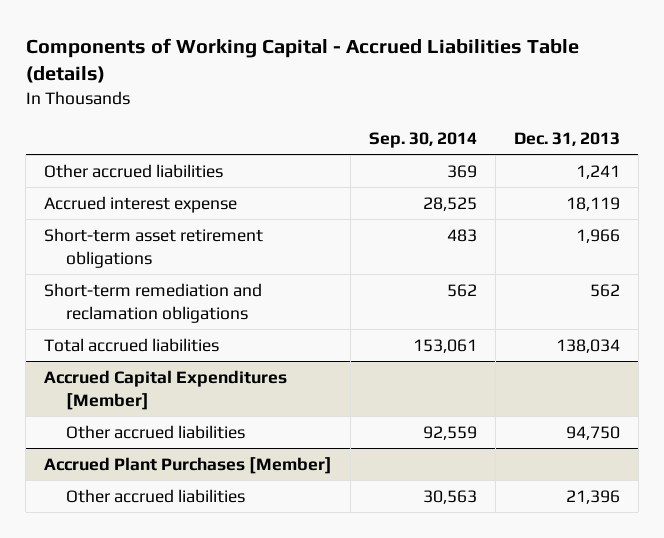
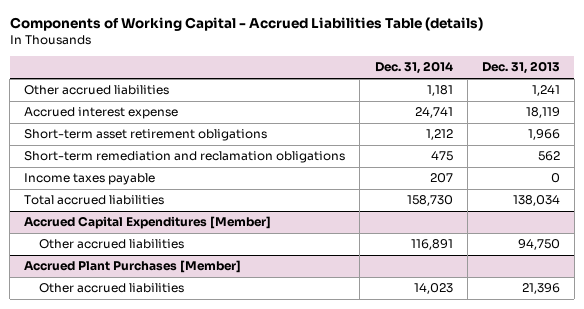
- | Sep. 30, 2014 | Dec. 31, 2013
+ | Dec. 31, 2014 | Dec. 31, 2013
+ Income taxes payable | 207 | 0

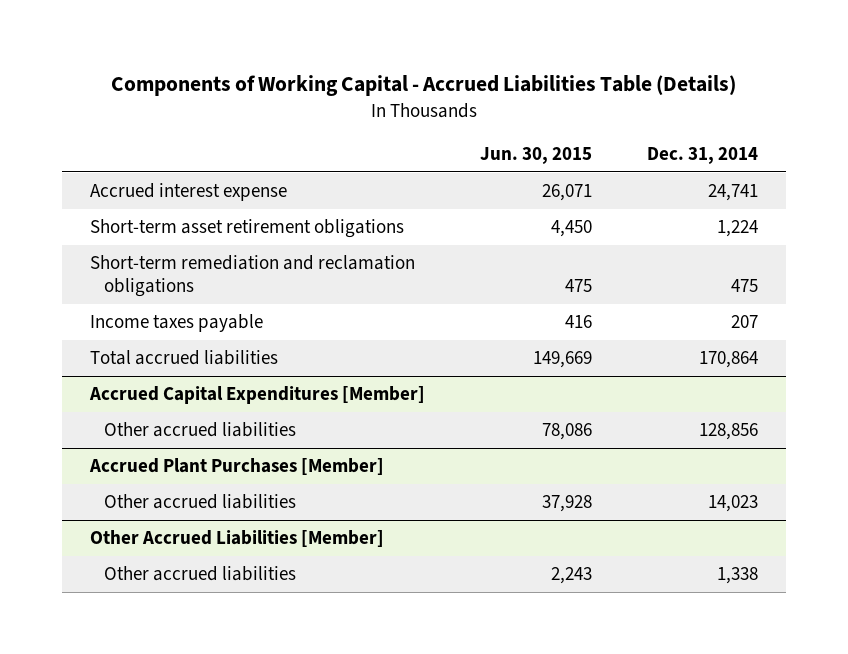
- Components of Working Capital - Accrued Liabilities Table (details)
+ Components of Working Capital - Accrued Liabilities Table (Details)
- | Dec. 31, 2014 | Dec. 31, 2013
+ | Jun. 30, 2015 | Dec. 31, 2014
- Other accrued liabilities | 1,181 | 1,241
- Short-term asset retirement obligations | 1,212 | 1,966
+ Short-term asset retirement obligations | 4,450 | 1,224
- Total accrued liabilities | 158,730 | 138,034
+ Total accrued liabilities | 149,669 | 170,864
@ Accrued Capital Expenditures [Member]
- Other accrued liabilities | 116,891 | 94,750
+ Other accrued liabilities | 78,086 | 128,856
+ Other Accrued Liabilities [Member]
+ Other accrued liabilities | 2,243 | 1,338

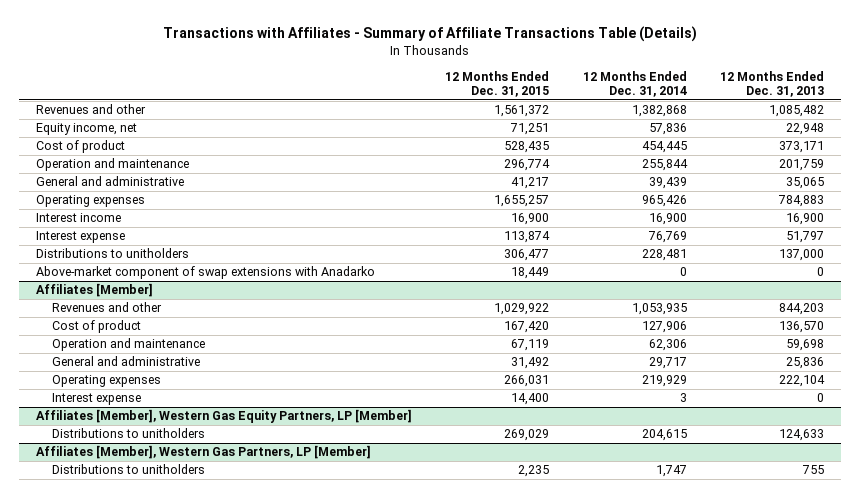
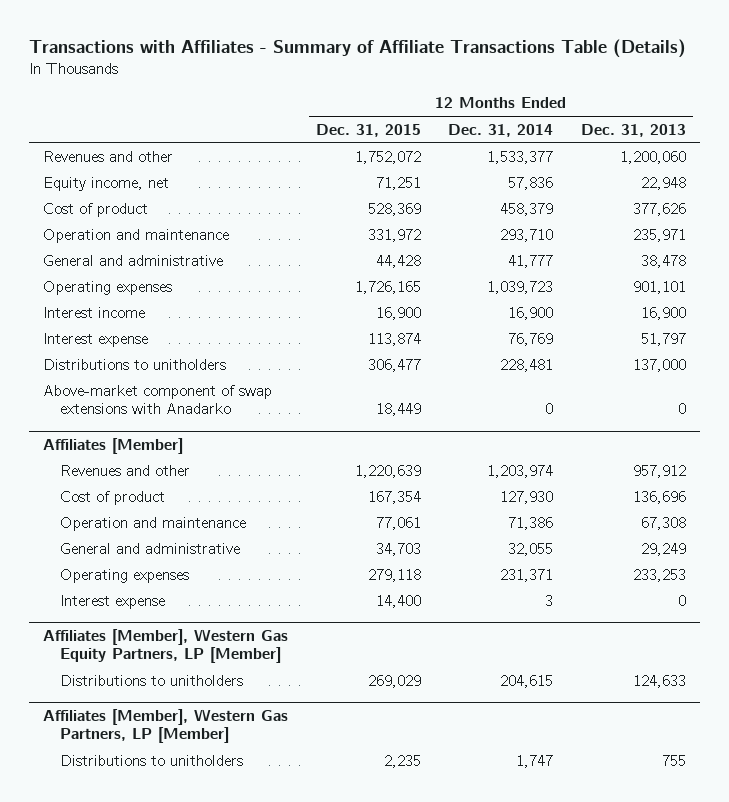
- Revenues and other | 1,561,372 | 1,382,868 | 1,085,482
+ Revenues and other | 1,752,072 | 1,533,377 | 1,200,060
- Cost of product | 528,435 | 454,445 | 373,171
- Operation and maintenance | 296,774 | 255,844 | 201,759
- General and administrative | 41,217 | 39,439 | 35,065
- Operating expenses | 1,655,257 | 965,426 | 784,883
+ Cost of product | 528,369 | 458,379 | 377,626
+ Operation and maintenance | 331,972 | 293,710 | 235,971
+ General and administrative | 44,428 | 41,777 | 38,478
+ Operating expenses | 1,726,165 | 1,039,723 | 901,101
@ Affiliates [Member]
- Revenues and other | 1,029,922 | 1,053,935 | 844,203
- Cost of product | 167,420 | 127,906 | 136,570
- Operation and maintenance | 67,119 | 62,306 | 59,698
- General and administrative | 31,492 | 29,717 | 25,836
- Operating expenses | 266,031 | 219,929 | 222,104
+ Revenues and other | 1,220,639 | 1,203,974 | 957,912
+ Cost of product | 167,354 | 127,930 | 136,696
+ Operation and maintenance | 77,061 | 71,386 | 67,308
+ General and administrative | 34,703 | 32,055 | 29,249
+ Operating expenses | 279,118 | 231,371 | 233,253

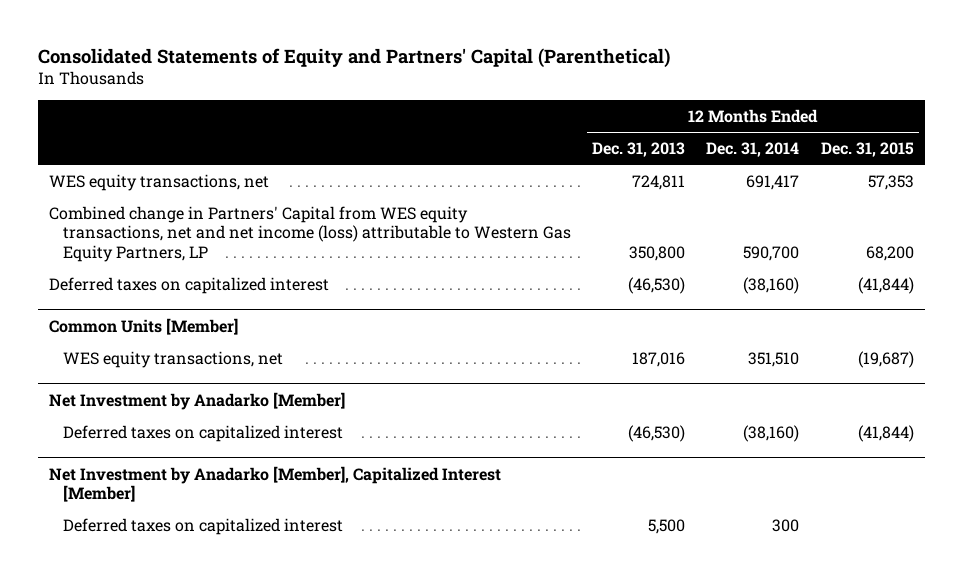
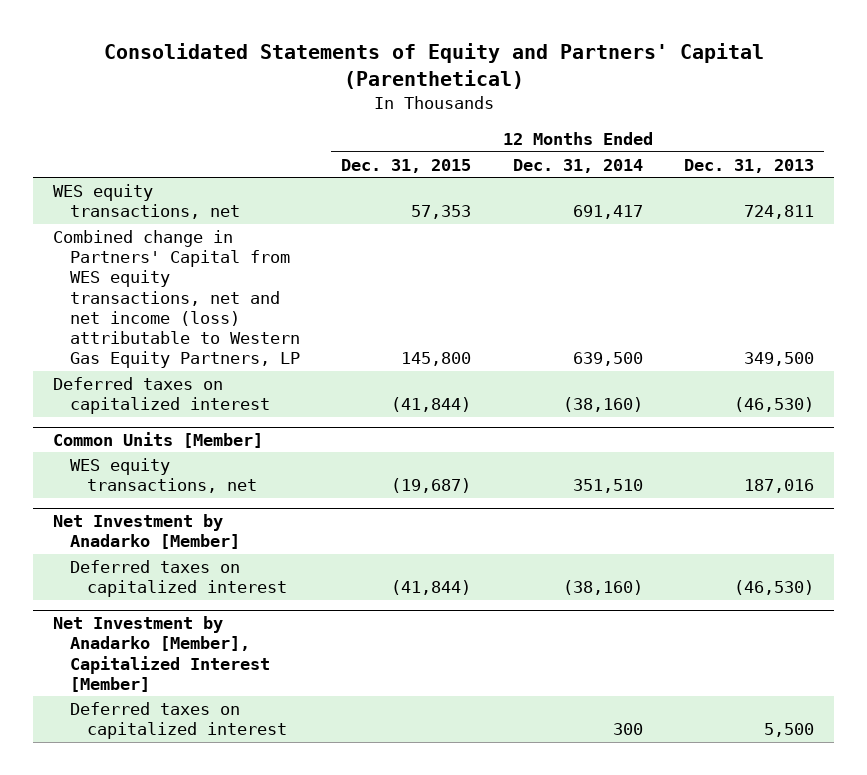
- | 12 Months Ended Dec. 31, 2013 | 12 Months Ended Dec. 31, 2014 | 12 Months Ended Dec. 31, 2015
+ | 12 Months Ended Dec. 31, 2015 | 12 Months Ended Dec. 31, 2014 | 12 Months Ended Dec. 31, 2013
- Combined change in Partners' Capital from WES equity transactions, net and net income (loss) attributable to Western Gas Equity Partners, LP | 350,800 | 590,700 | 68,200
+ Combined change in Partners' Capital from WES equity transactions, net and net income (loss) attributable to Western Gas Equity Partners, LP | 145,800 | 639,500 | 349,500

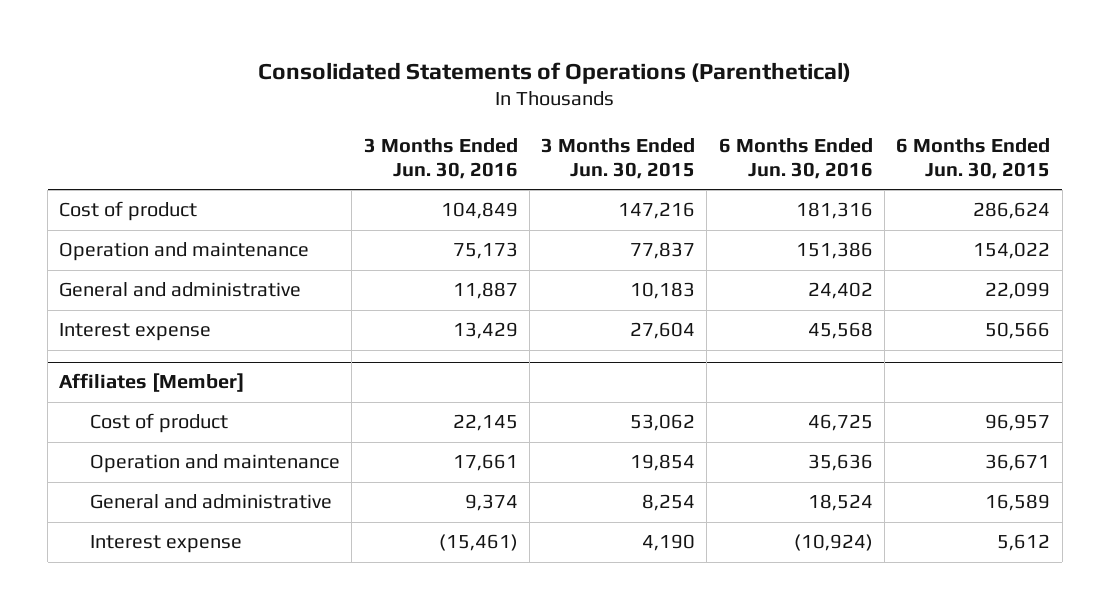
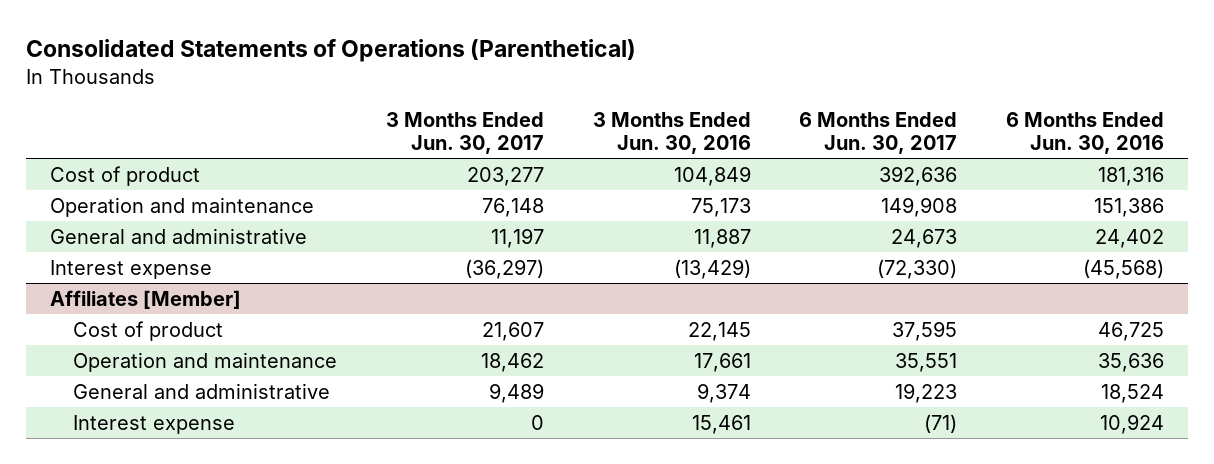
- | 3 Months Ended Jun. 30, 2016 | 3 Months Ended Jun. 30, 2015 | 6 Months Ended Jun. 30, 2016 | 6 Months Ended Jun. 30, 2015
+ | 3 Months Ended Jun. 30, 2017 | 3 Months Ended Jun. 30, 2016 | 6 Months Ended Jun. 30, 2017 | 6 Months Ended Jun. 30, 2016
- Interest expense | 13,429 | 27,604 | 45,568 | 50,566
+ Interest expense | (36,297) | (13,429) | (72,330) | (45,568)
@ Affiliates [Member]
- Interest expense | (15,461) | 4,190 | (10,924) | 5,612
+ Interest expense | 0 | 15,461 | (71) | 10,924

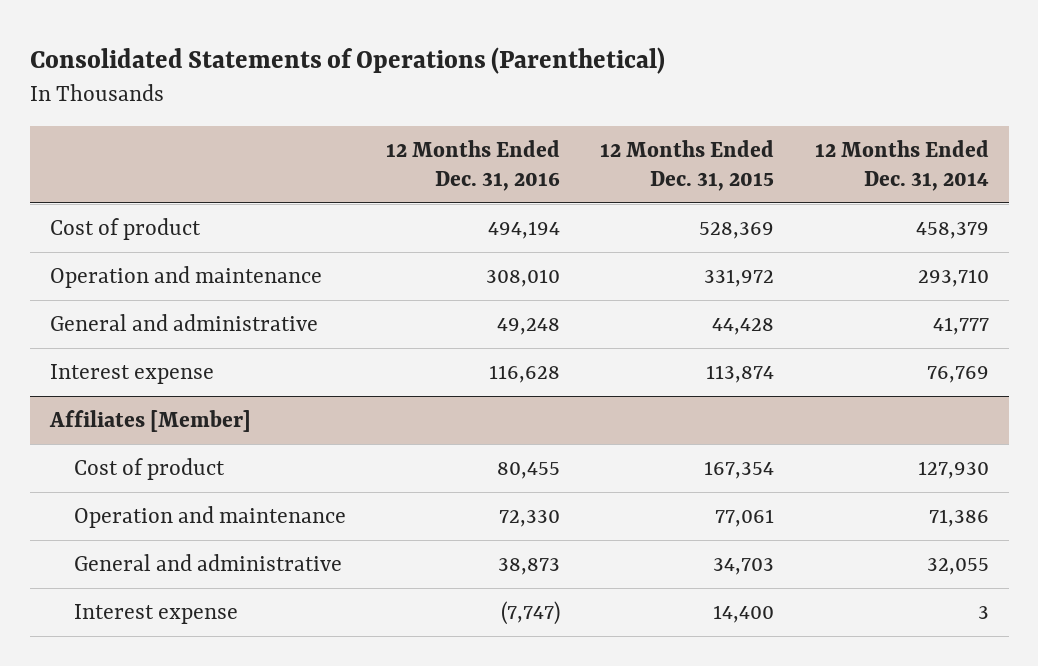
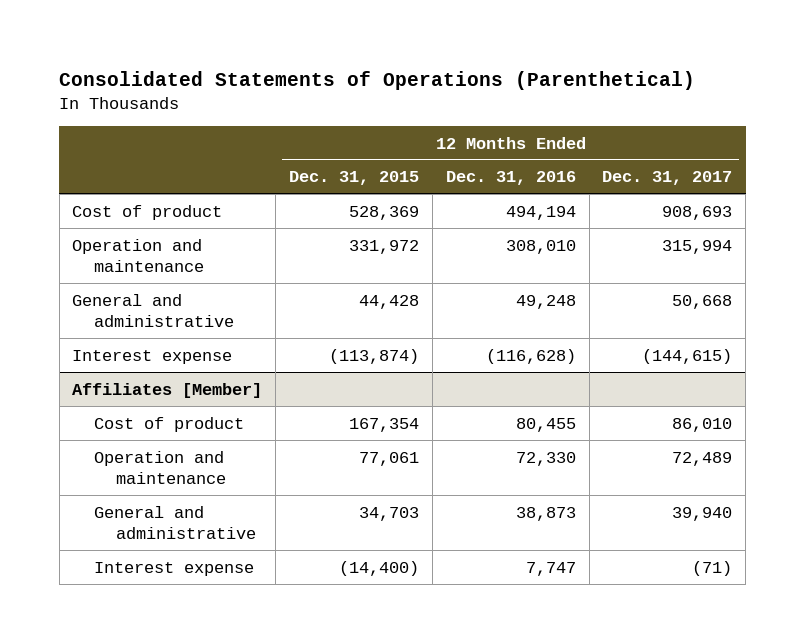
- | 12 Months Ended Dec. 31, 2016 | 12 Months Ended Dec. 31, 2015 | 12 Months Ended Dec. 31, 2014
+ | 12 Months Ended Dec. 31, 2015 | 12 Months Ended Dec. 31, 2016 | 12 Months Ended Dec. 31, 2017
- Interest expense | 116,628 | 113,874 | 76,769
+ Interest expense | (113,874) | (116,628) | (144,615)
@ Affiliates [Member]
- Interest expense | (7,747) | 14,400 | 3
+ Interest expense | (14,400) | 7,747 | (71)

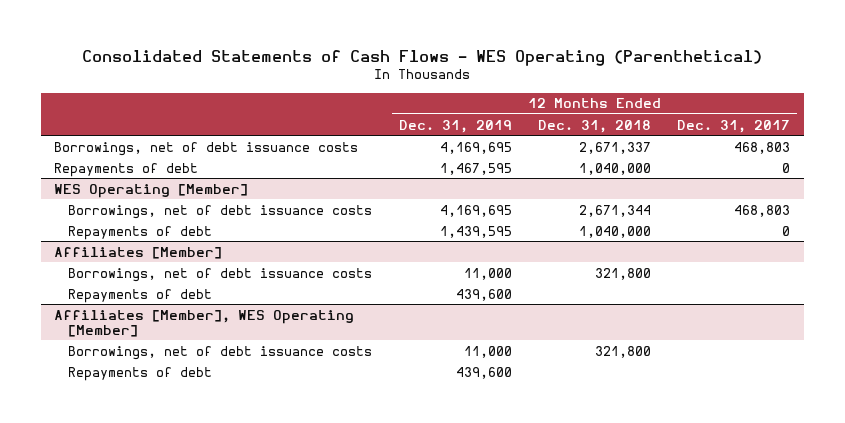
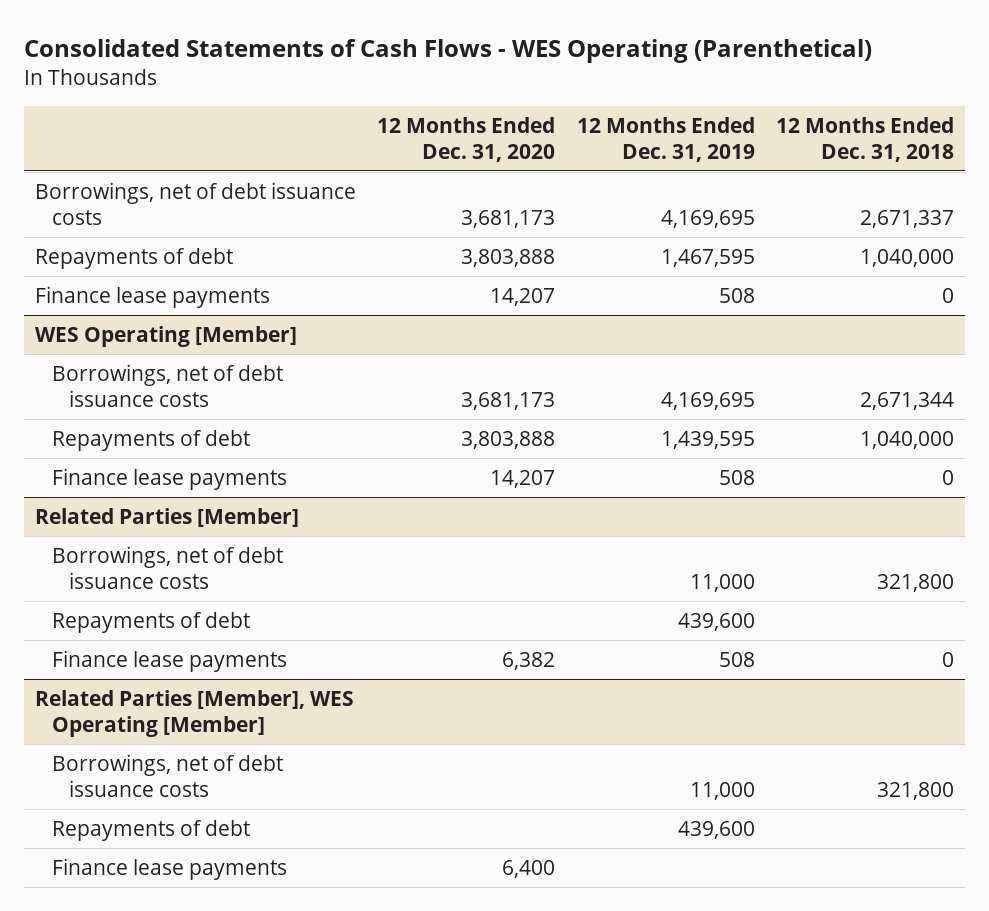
- | 12 Months Ended Dec. 31, 2019 | 12 Months Ended Dec. 31, 2018 | 12 Months Ended Dec. 31, 2017
+ | 12 Months Ended Dec. 31, 2020 | 12 Months Ended Dec. 31, 2019 | 12 Months Ended Dec. 31, 2018
+ Finance lease payments | 14,207 | 508 | 0
- Affiliates [Member]
@ WES Operating [Member]
+ Finance lease payments | 14,207 | 508 | 0
+ Related Parties [Member]
- Affiliates [Member], WES Operating [Member]
+ Finance lease payments | 6,382 | 508 | 0
+ Related Parties [Member], WES Operating [Member]
+ Finance lease payments | 6,400 | |

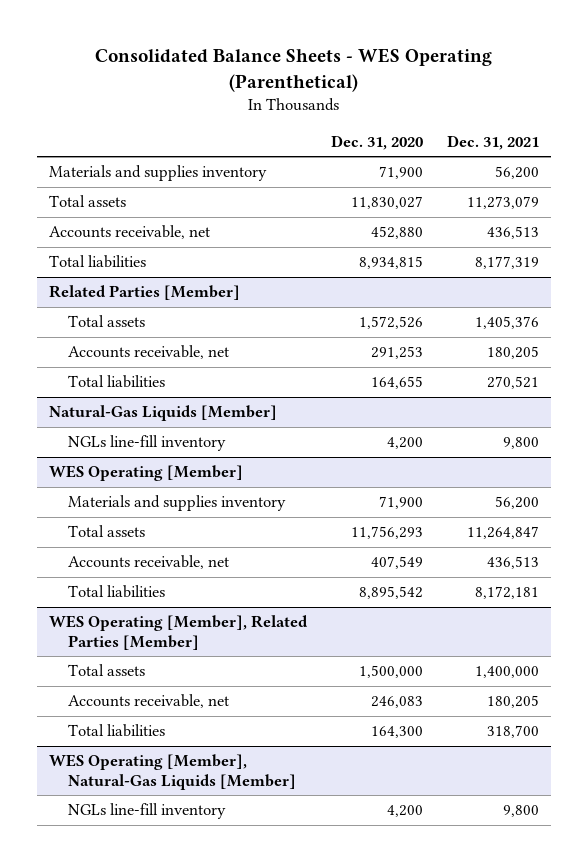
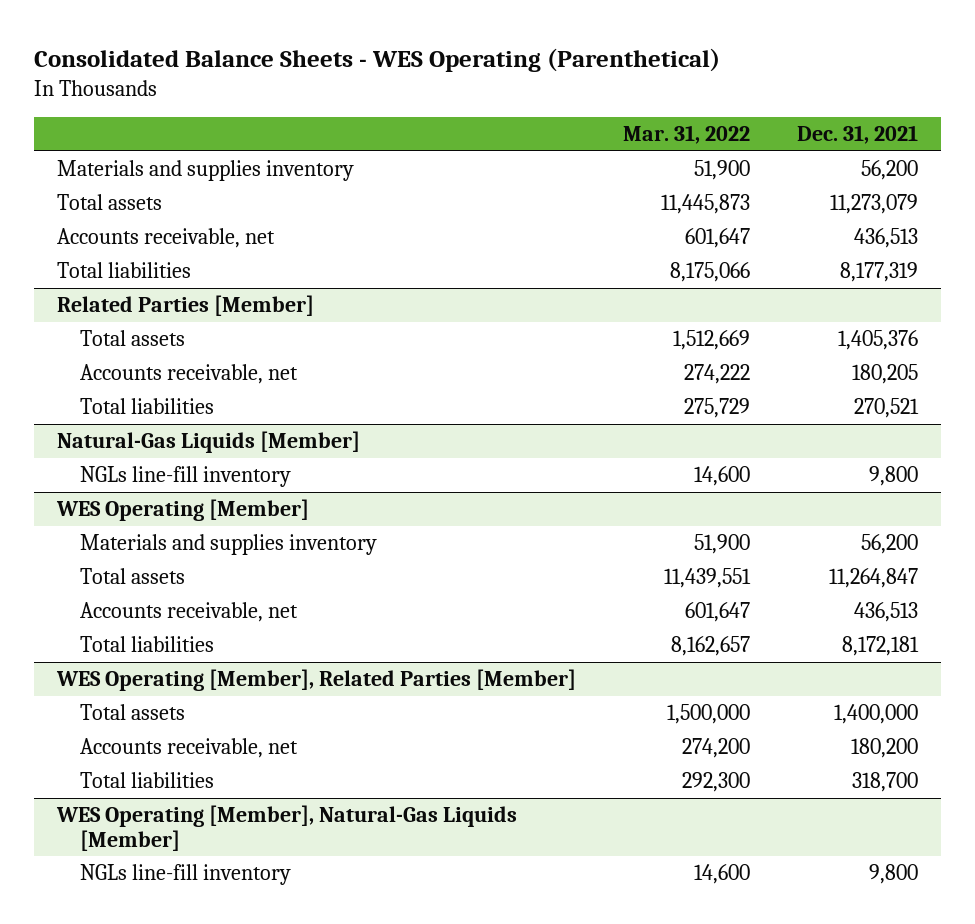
- | Dec. 31, 2020 | Dec. 31, 2021
+ | Mar. 31, 2022 | Dec. 31, 2021
@ WES Operating [Member], Related Parties [Member]
- Accounts receivable, net | 246,083 | 180,205
+ Accounts receivable, net | 274,200 | 180,200

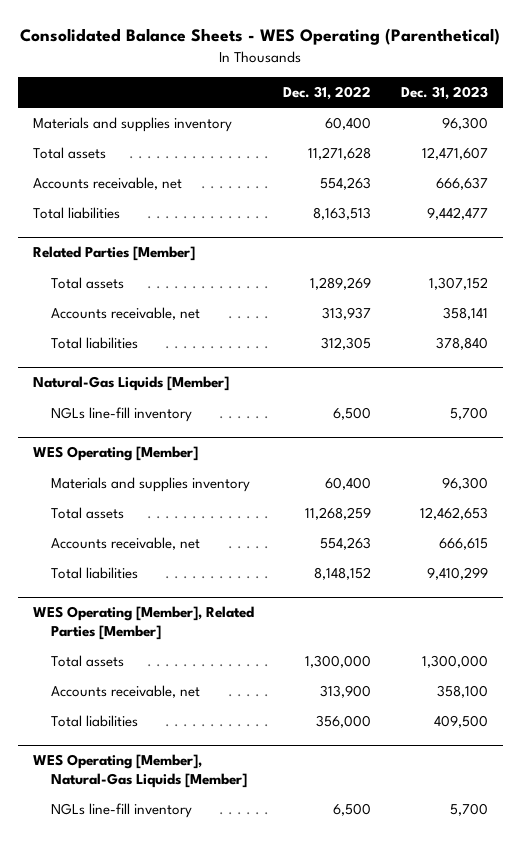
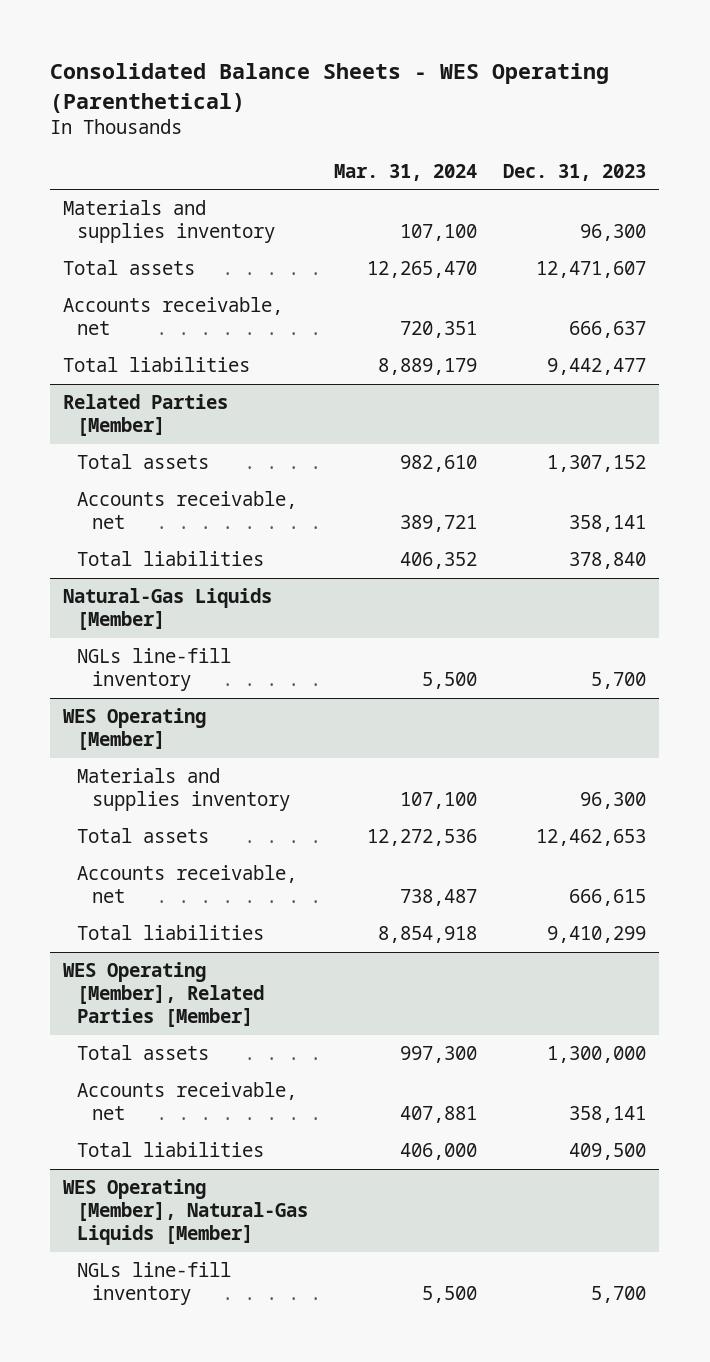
- | Dec. 31, 2022 | Dec. 31, 2023
+ | Mar. 31, 2024 | Dec. 31, 2023
@ WES Operating [Member], Related Parties [Member]
- Accounts receivable, net | 313,900 | 358,100
+ Accounts receivable, net | 407,881 | 358,141

